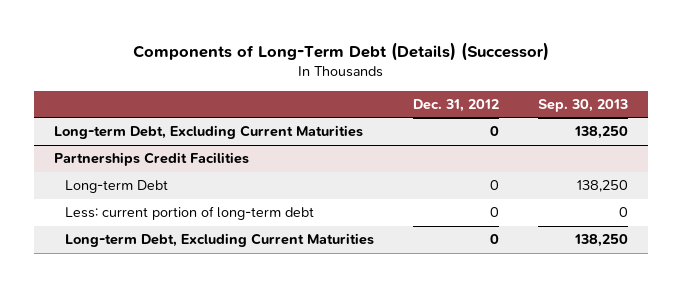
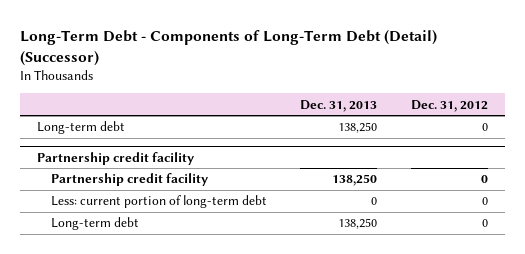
- Components of Long-Term Debt (Details) (Successor)
+ Long-Term Debt - Components of Long-Term Debt (Detail) (Successor)
- | Dec. 31, 2012 | Sep. 30, 2013
+ | Dec. 31, 2013 | Dec. 31, 2012
- Long-term Debt, Excluding Current Maturities | 0 | 138,250
- Partnerships Credit Facilities
- Long-term Debt | 0 | 138,250
+ Long-term debt | 138,250 | 0
+ Partnership credit facility
+ Partnership credit facility | 138,250 | 0
- Long-term Debt, Excluding Current Maturities | 0 | 138,250
+ Long-term debt | 138,250 | 0

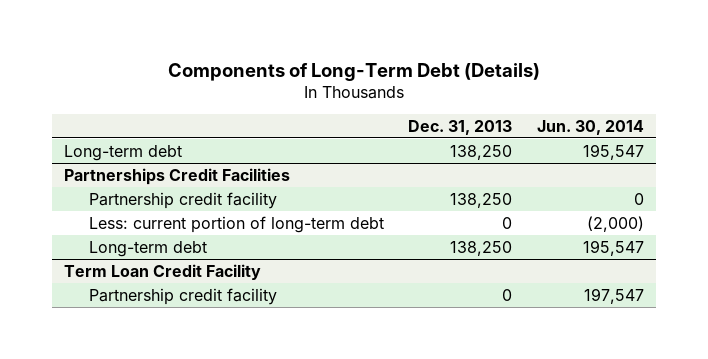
- Long-Term Debt - Components of Long-Term Debt (Detail) (Successor)
+ Components of Long-Term Debt (Details)
- | Dec. 31, 2013 | Dec. 31, 2012
+ | Dec. 31, 2013 | Jun. 30, 2014
- Partnership credit facility
+ Partnerships Credit Facilities
+ Term Loan Credit Facility
+ Partnership credit facility | 0 | 197,547

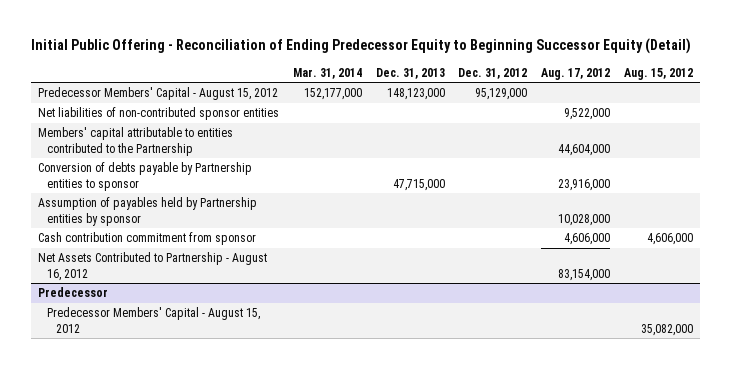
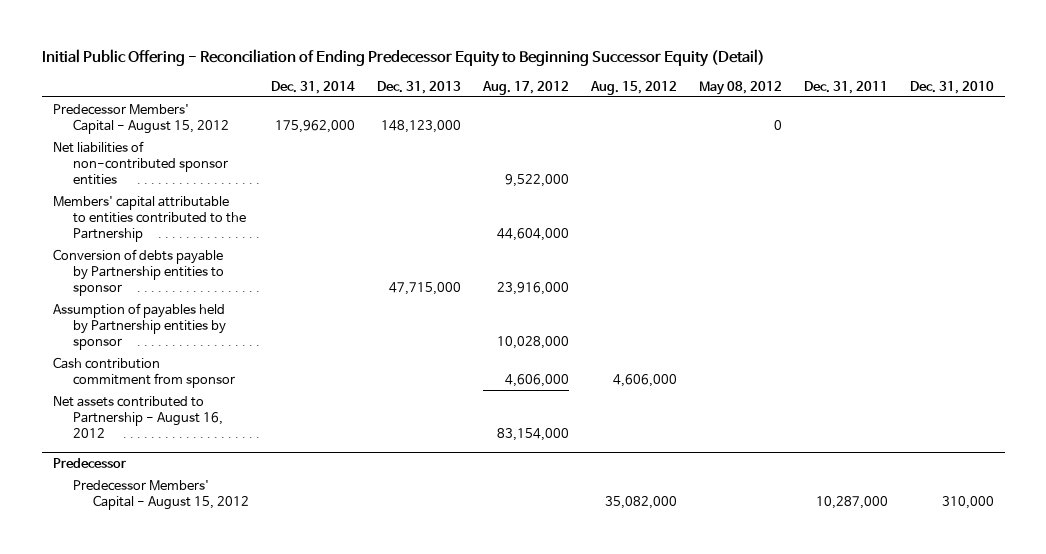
- | Mar. 31, 2014 | Dec. 31, 2013 | Dec. 31, 2012 | Aug. 17, 2012 | Aug. 15, 2012
+ | Dec. 31, 2014 | Dec. 31, 2013 | Aug. 17, 2012 | Aug. 15, 2012 | May 08, 2012 | Dec. 31, 2011 | Dec. 31, 2010
- Net Assets Contributed to Partnership - August 16, 2012 | | | | 83,154,000 |
+ Net assets contributed to Partnership - August 16, 2012 | | | 83,154,000 | | | |

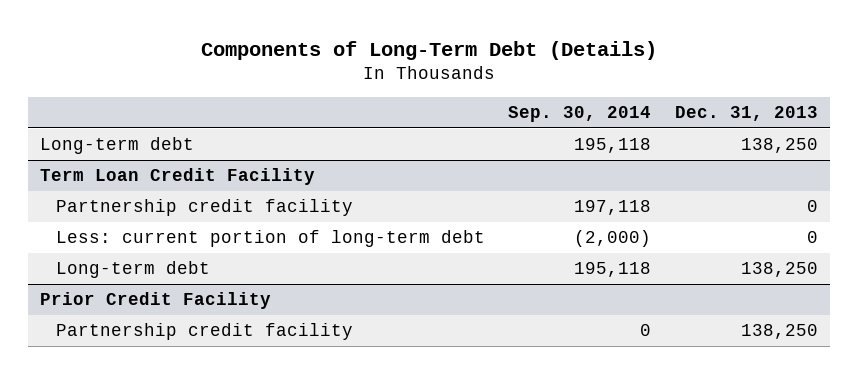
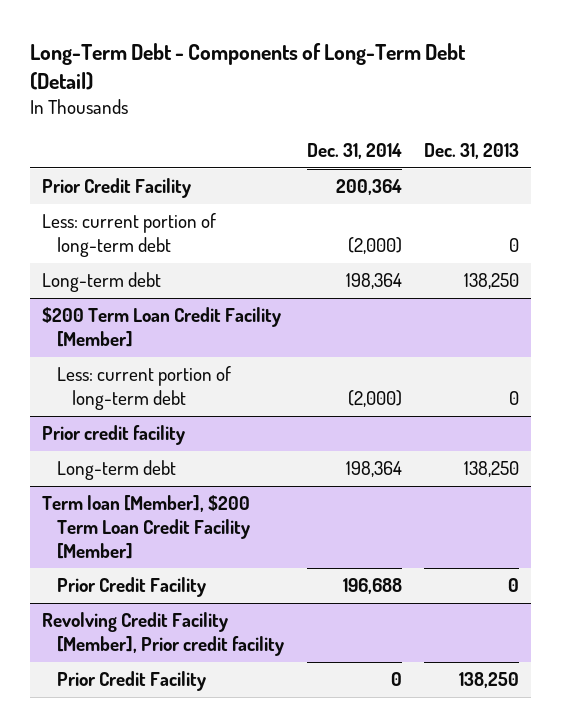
- Components of Long-Term Debt (Details)
+ Long-Term Debt - Components of Long-Term Debt (Detail)
- | Sep. 30, 2014 | Dec. 31, 2013
+ | Dec. 31, 2014 | Dec. 31, 2013
+ Prior Credit Facility | 200,364 |
+ Less: current portion of long-term debt | (2,000) | 0
- Term Loan Credit Facility
- Partnership credit facility | 197,118 | 0
+ $200 Term Loan Credit Facility [Member]
+ Prior credit facility
- Prior Credit Facility
- Partnership credit facility | 0 | 138,250
+ Term loan [Member], $200 Term Loan Credit Facility [Member]
+ Prior Credit Facility | 196,688 | 0
+ Revolving Credit Facility [Member], Prior credit facility
+ Prior Credit Facility | 0 | 138,250

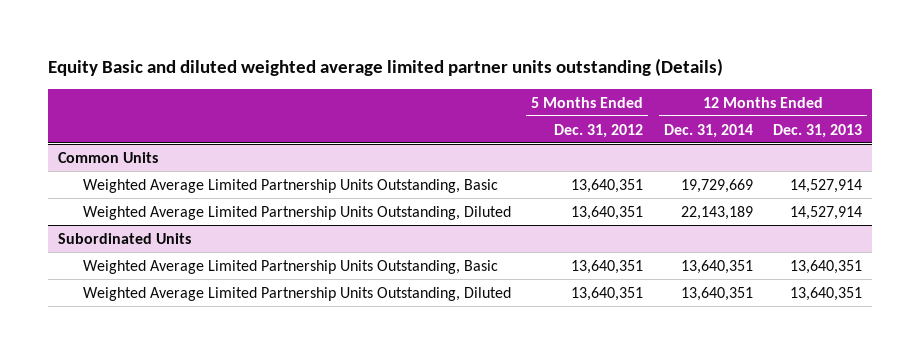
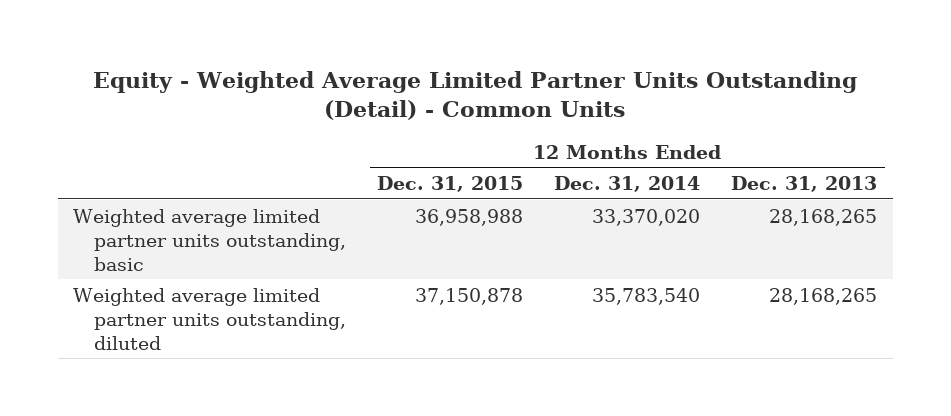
- Equity Basic and diluted weighted average limited partner units outstanding (Details)
+ Equity - Weighted Average Limited Partner Units Outstanding (Detail) - Common Units
- | 5 Months Ended Dec. 31, 2012 | 12 Months Ended Dec. 31, 2014 | 12 Months Ended Dec. 31, 2013
+ | 12 Months Ended Dec. 31, 2015 | 12 Months Ended Dec. 31, 2014 | 12 Months Ended Dec. 31, 2013
- Common Units
- Weighted Average Limited Partnership Units Outstanding, Basic | 13,640,351 | 19,729,669 | 14,527,914
- Weighted Average Limited Partnership Units Outstanding, Diluted | 13,640,351 | 22,143,189 | 14,527,914
- Subordinated Units
- Weighted Average Limited Partnership Units Outstanding, Basic | 13,640,351 | 13,640,351 | 13,640,351
- Weighted Average Limited Partnership Units Outstanding, Diluted | 13,640,351 | 13,640,351 | 13,640,351
+ Weighted average limited partner units outstanding, basic | 36,958,988 | 33,370,020 | 28,168,265
+ Weighted average limited partner units outstanding, diluted | 37,150,878 | 35,783,540 | 28,168,265

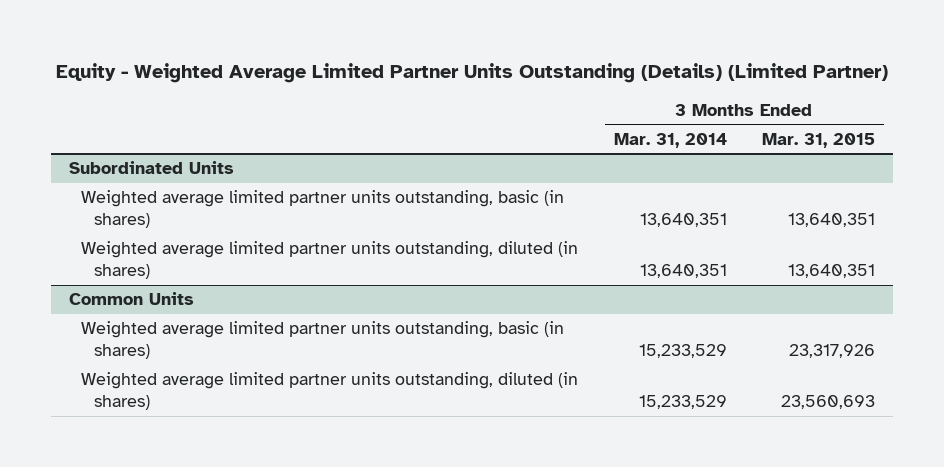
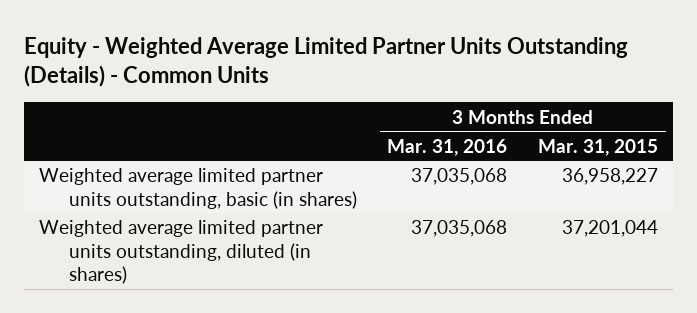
- Equity - Weighted Average Limited Partner Units Outstanding (Details) (Limited Partner)
+ Equity - Weighted Average Limited Partner Units Outstanding (Details) - Common Units
- | 3 Months Ended Mar. 31, 2014 | 3 Months Ended Mar. 31, 2015
+ | 3 Months Ended Mar. 31, 2016 | 3 Months Ended Mar. 31, 2015
- Subordinated Units
- Weighted average limited partner units outstanding, basic (in shares) | 13,640,351 | 13,640,351
- Weighted average limited partner units outstanding, diluted (in shares) | 13,640,351 | 13,640,351
- Common Units
- Weighted average limited partner units outstanding, basic (in shares) | 15,233,529 | 23,317,926
- Weighted average limited partner units outstanding, diluted (in shares) | 15,233,529 | 23,560,693
+ Weighted average limited partner units outstanding, basic (in shares) | 37,035,068 | 36,958,227
+ Weighted average limited partner units outstanding, diluted (in shares) | 37,035,068 | 37,201,044

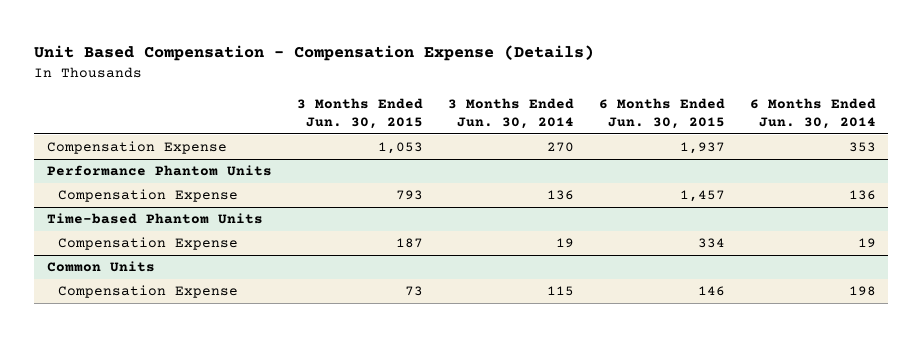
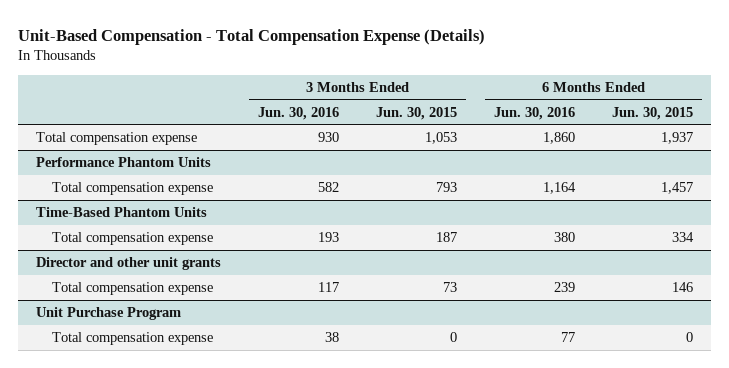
- Unit Based Compensation - Compensation Expense (Details)
+ Unit-Based Compensation - Total Compensation Expense (Details)
- | 3 Months Ended Jun. 30, 2015 | 3 Months Ended Jun. 30, 2014 | 6 Months Ended Jun. 30, 2015 | 6 Months Ended Jun. 30, 2014
+ | 3 Months Ended Jun. 30, 2016 | 3 Months Ended Jun. 30, 2015 | 6 Months Ended Jun. 30, 2016 | 6 Months Ended Jun. 30, 2015
- Compensation Expense | 1,053 | 270 | 1,937 | 353
+ Total compensation expense | 930 | 1,053 | 1,860 | 1,937
@ Performance Phantom Units
- Compensation Expense | 793 | 136 | 1,457 | 136
- Time-based Phantom Units
- Compensation Expense | 187 | 19 | 334 | 19
- Common Units
- Compensation Expense | 73 | 115 | 146 | 198
@ Performance Phantom Units
+ Total compensation expense | 582 | 793 | 1,164 | 1,457
+ Time-Based Phantom Units
+ Total compensation expense | 193 | 187 | 380 | 334
+ Director and other unit grants
+ Total compensation expense | 117 | 73 | 239 | 146
+ Unit Purchase Program
+ Total compensation expense | 38 | 0 | 77 | 0

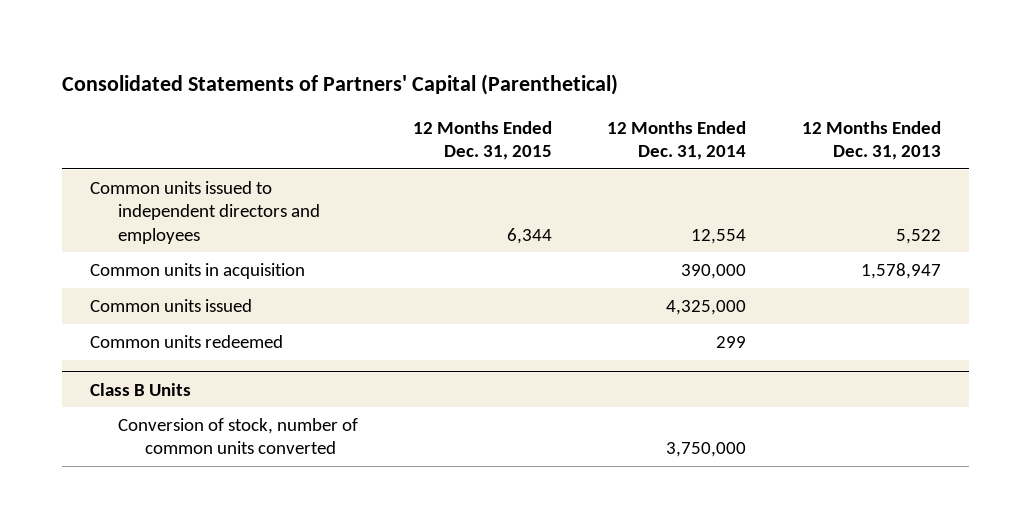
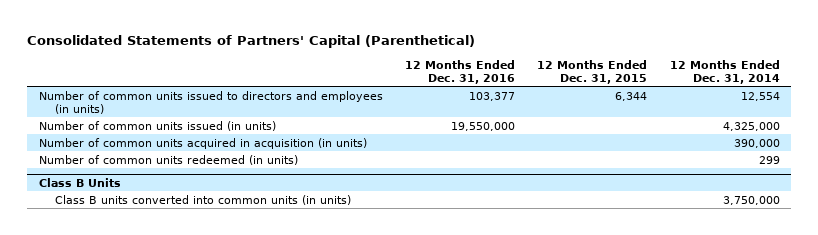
- | 12 Months Ended Dec. 31, 2015 | 12 Months Ended Dec. 31, 2014 | 12 Months Ended Dec. 31, 2013
+ | 12 Months Ended Dec. 31, 2016 | 12 Months Ended Dec. 31, 2015 | 12 Months Ended Dec. 31, 2014
- Common units issued to independent directors and employees | 6,344 | 12,554 | 5,522
- Common units in acquisition | | 390,000 | 1,578,947
- Common units issued | | 4,325,000 |
- Common units redeemed | | 299 |
+ Number of common units issued to directors and employees (in units) | 103,377 | 6,344 | 12,554
+ Number of common units issued (in units) | 19,550,000 | | 4,325,000
+ Number of common units acquired in acquisition (in units) | | | 390,000
+ Number of common units redeemed (in units) | | | 299
@ Class B Units
- Conversion of stock, number of common units converted | | 3,750,000 |
+ Class B units converted into common units (in units) | | | 3,750,000

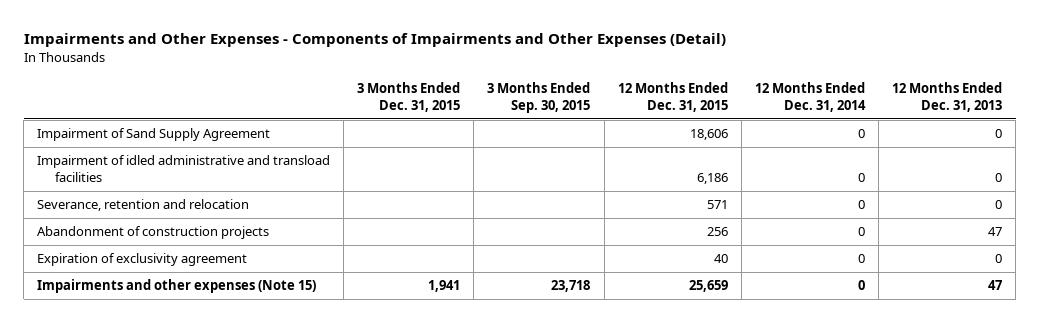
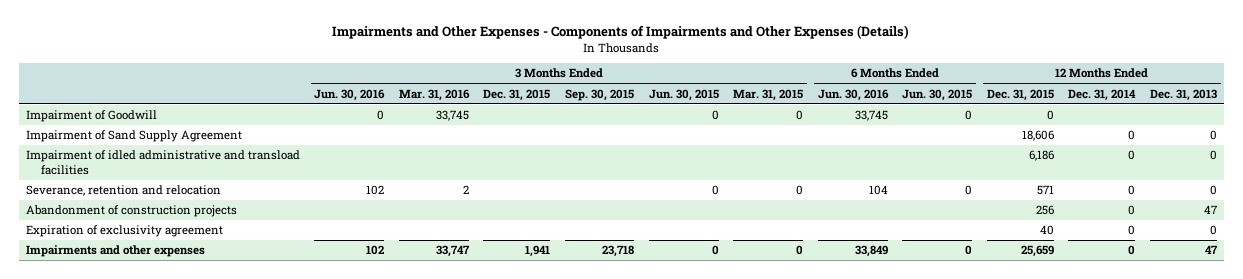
- Impairments and Other Expenses - Components of Impairments and Other Expenses (Detail)
+ Impairments and Other Expenses - Components of Impairments and Other Expenses (Details)
- | 3 Months Ended Dec. 31, 2015 | 3 Months Ended Sep. 30, 2015 | 12 Months Ended Dec. 31, 2015 | 12 Months Ended Dec. 31, 2014 | 12 Months Ended Dec. 31, 2013
+ | 3 Months Ended Jun. 30, 2016 | 3 Months Ended Mar. 31, 2016 | 3 Months Ended Dec. 31, 2015 | 3 Months Ended Sep. 30, 2015 | 3 Months Ended Jun. 30, 2015 | 3 Months Ended Mar. 31, 2015 | 6 Months Ended Jun. 30, 2016 | 6 Months Ended Jun. 30, 2015 | 12 Months Ended Dec. 31, 2015 | 12 Months Ended Dec. 31, 2014 | 12 Months Ended Dec. 31, 2013
+ Impairment of Goodwill | 0 | 33,745 | | | 0 | 0 | 33,745 | 0 | 0 | |
- Impairments and other expenses (Note 15) | 1,941 | 23,718 | 25,659 | 0 | 47
+ Impairments and other expenses | 102 | 33,747 | 1,941 | 23,718 | 0 | 0 | 33,849 | 0 | 25,659 | 0 | 47

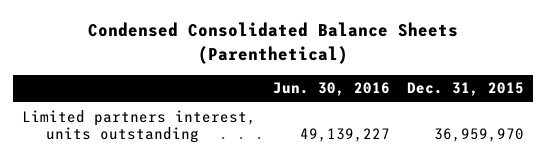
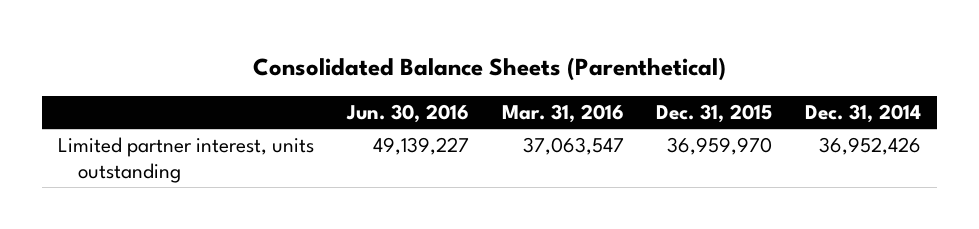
- Condensed Consolidated Balance Sheets (Parenthetical)
+ Consolidated Balance Sheets (Parenthetical)
- | Jun. 30, 2016 | Dec. 31, 2015
+ | Jun. 30, 2016 | Mar. 31, 2016 | Dec. 31, 2015 | Dec. 31, 2014
- Limited partners interest, units outstanding | 49,139,227 | 36,959,970
+ Limited partner interest, units outstanding | 49,139,227 | 37,063,547 | 36,959,970 | 36,952,426

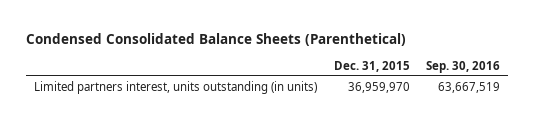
- Consolidated Balance Sheets (Parenthetical)
+ Condensed Consolidated Balance Sheets (Parenthetical)
- | Jun. 30, 2016 | Mar. 31, 2016 | Dec. 31, 2015 | Dec. 31, 2014
+ | Dec. 31, 2015 | Sep. 30, 2016
- Limited partner interest, units outstanding | 49,139,227 | 37,063,547 | 36,959,970 | 36,952,426
+ Limited partners interest, units outstanding (in units) | 36,959,970 | 63,667,519

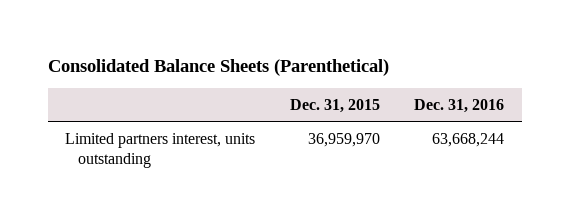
- Condensed Consolidated Balance Sheets (Parenthetical)
+ Consolidated Balance Sheets (Parenthetical)
- | Dec. 31, 2015 | Sep. 30, 2016
+ | Dec. 31, 2015 | Dec. 31, 2016
- Limited partners interest, units outstanding (in units) | 36,959,970 | 63,667,519
+ Limited partners interest, units outstanding | 36,959,970 | 63,668,244

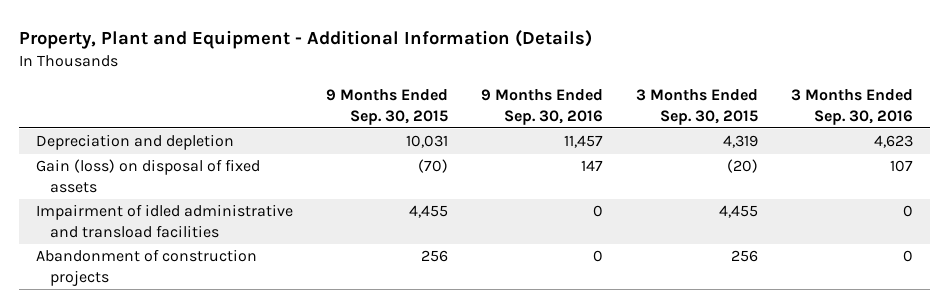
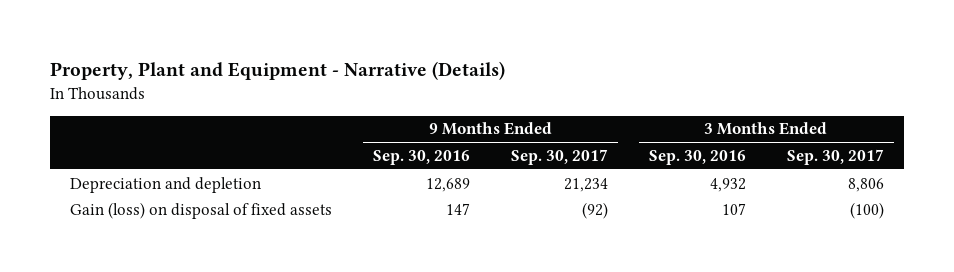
- Property, Plant and Equipment - Additional Information (Details)
+ Property, Plant and Equipment - Narrative (Details)
- | 9 Months Ended Sep. 30, 2015 | 9 Months Ended Sep. 30, 2016 | 3 Months Ended Sep. 30, 2015 | 3 Months Ended Sep. 30, 2016
+ | 9 Months Ended Sep. 30, 2016 | 9 Months Ended Sep. 30, 2017 | 3 Months Ended Sep. 30, 2016 | 3 Months Ended Sep. 30, 2017
- Depreciation and depletion | 10,031 | 11,457 | 4,319 | 4,623
+ Depreciation and depletion | 12,689 | 21,234 | 4,932 | 8,806
- Impairment of idled administrative and transload facilities | 4,455 | 0 | 4,455 | 0
- Abandonment of construction projects | 256 | 0 | 256 | 0

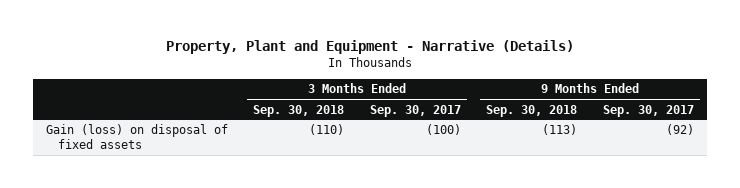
- | 9 Months Ended Sep. 30, 2016 | 9 Months Ended Sep. 30, 2017 | 3 Months Ended Sep. 30, 2016 | 3 Months Ended Sep. 30, 2017
+ | 3 Months Ended Sep. 30, 2018 | 3 Months Ended Sep. 30, 2017 | 9 Months Ended Sep. 30, 2018 | 9 Months Ended Sep. 30, 2017
- Depreciation and depletion | 12,689 | 21,234 | 4,932 | 8,806

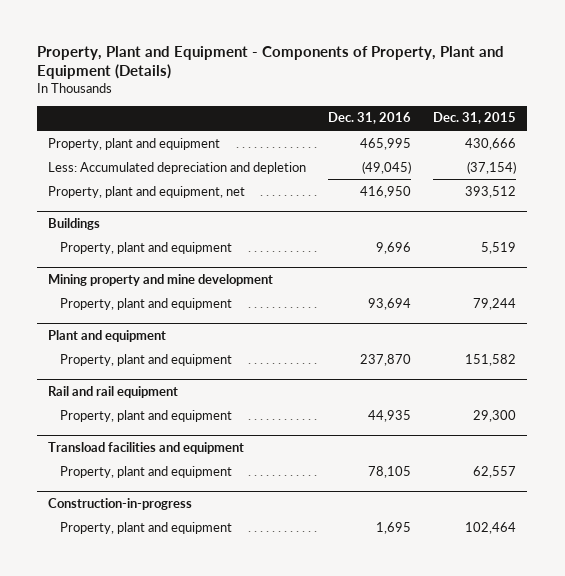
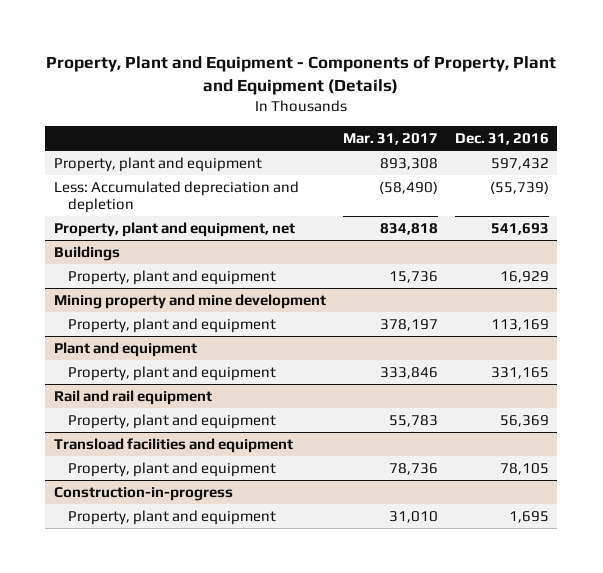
- | Dec. 31, 2016 | Dec. 31, 2015
+ | Mar. 31, 2017 | Dec. 31, 2016
- Property, plant and equipment | 465,995 | 430,666
- Less: Accumulated depreciation and depletion | (49,045) | (37,154)
- Property, plant and equipment, net | 416,950 | 393,512
+ Property, plant and equipment | 893,308 | 597,432
+ Less: Accumulated depreciation and depletion | (58,490) | (55,739)
+ Property, plant and equipment, net | 834,818 | 541,693
@ Buildings
- Property, plant and equipment | 9,696 | 5,519
+ Property, plant and equipment | 15,736 | 16,929
@ Mining property and mine development
- Property, plant and equipment | 93,694 | 79,244
+ Property, plant and equipment | 378,197 | 113,169
@ Plant and equipment
- Property, plant and equipment | 237,870 | 151,582
+ Property, plant and equipment | 333,846 | 331,165
@ Rail and rail equipment
- Property, plant and equipment | 44,935 | 29,300
+ Property, plant and equipment | 55,783 | 56,369

